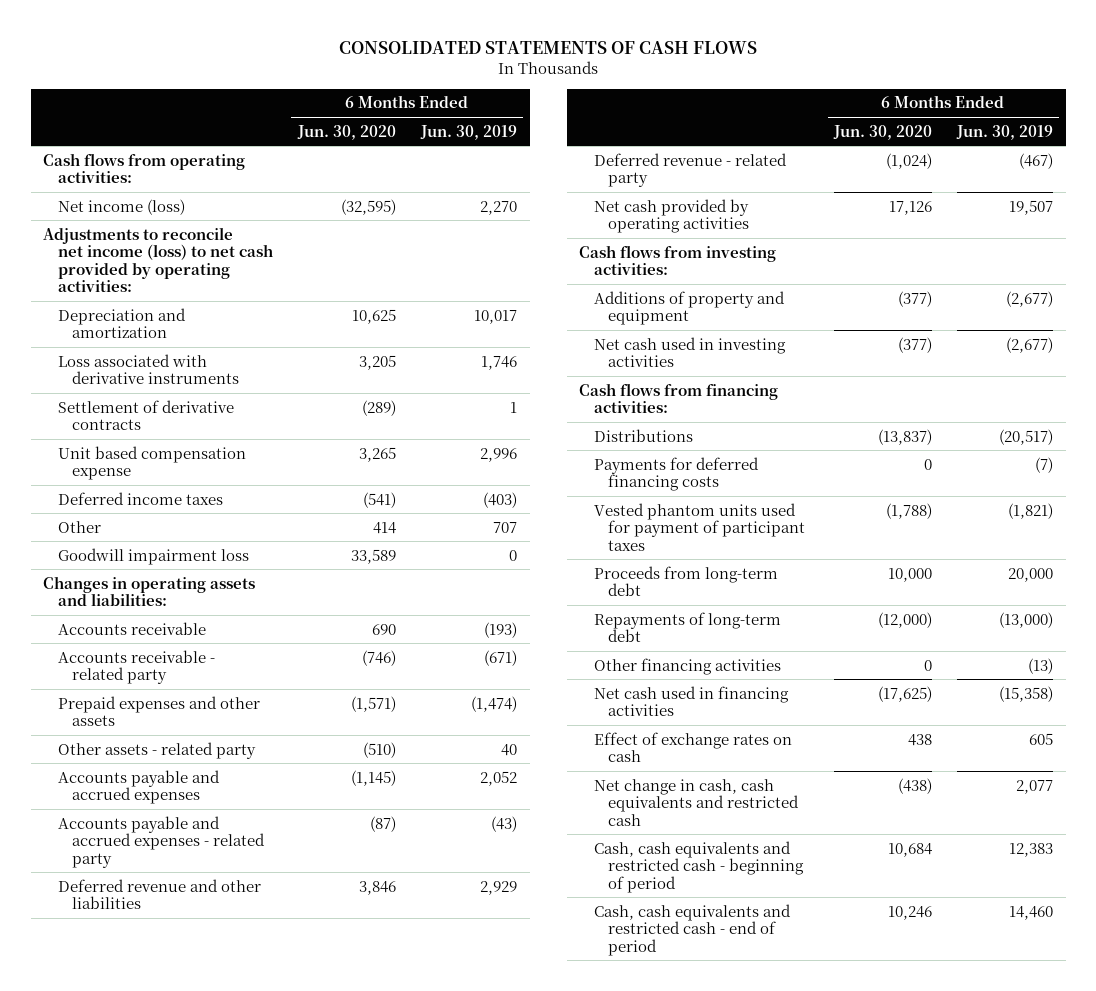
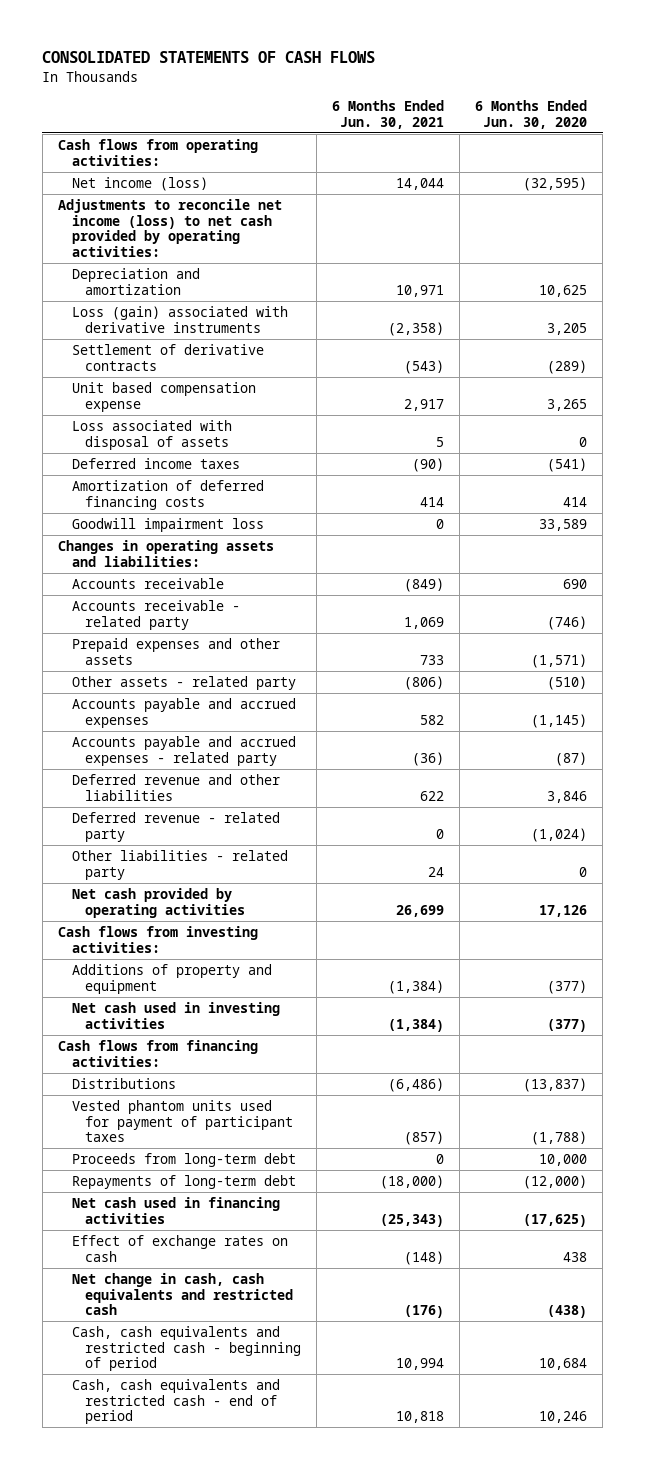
- | 6 Months Ended Jun. 30, 2020 | 6 Months Ended Jun. 30, 2019
+ | 6 Months Ended Jun. 30, 2021 | 6 Months Ended Jun. 30, 2020
- Loss associated with derivative instruments | 3,205 | 1,746
+ Loss (gain) associated with derivative instruments | (2,358) | 3,205
+ Loss associated with disposal of assets | 5 | 0
- Other | 414 | 707
+ Amortization of deferred financing costs | 414 | 414
+ Other liabilities - related party | 24 | 0
- Payments for deferred financing costs | 0 | (7)
- Other financing activities | 0 | (13)

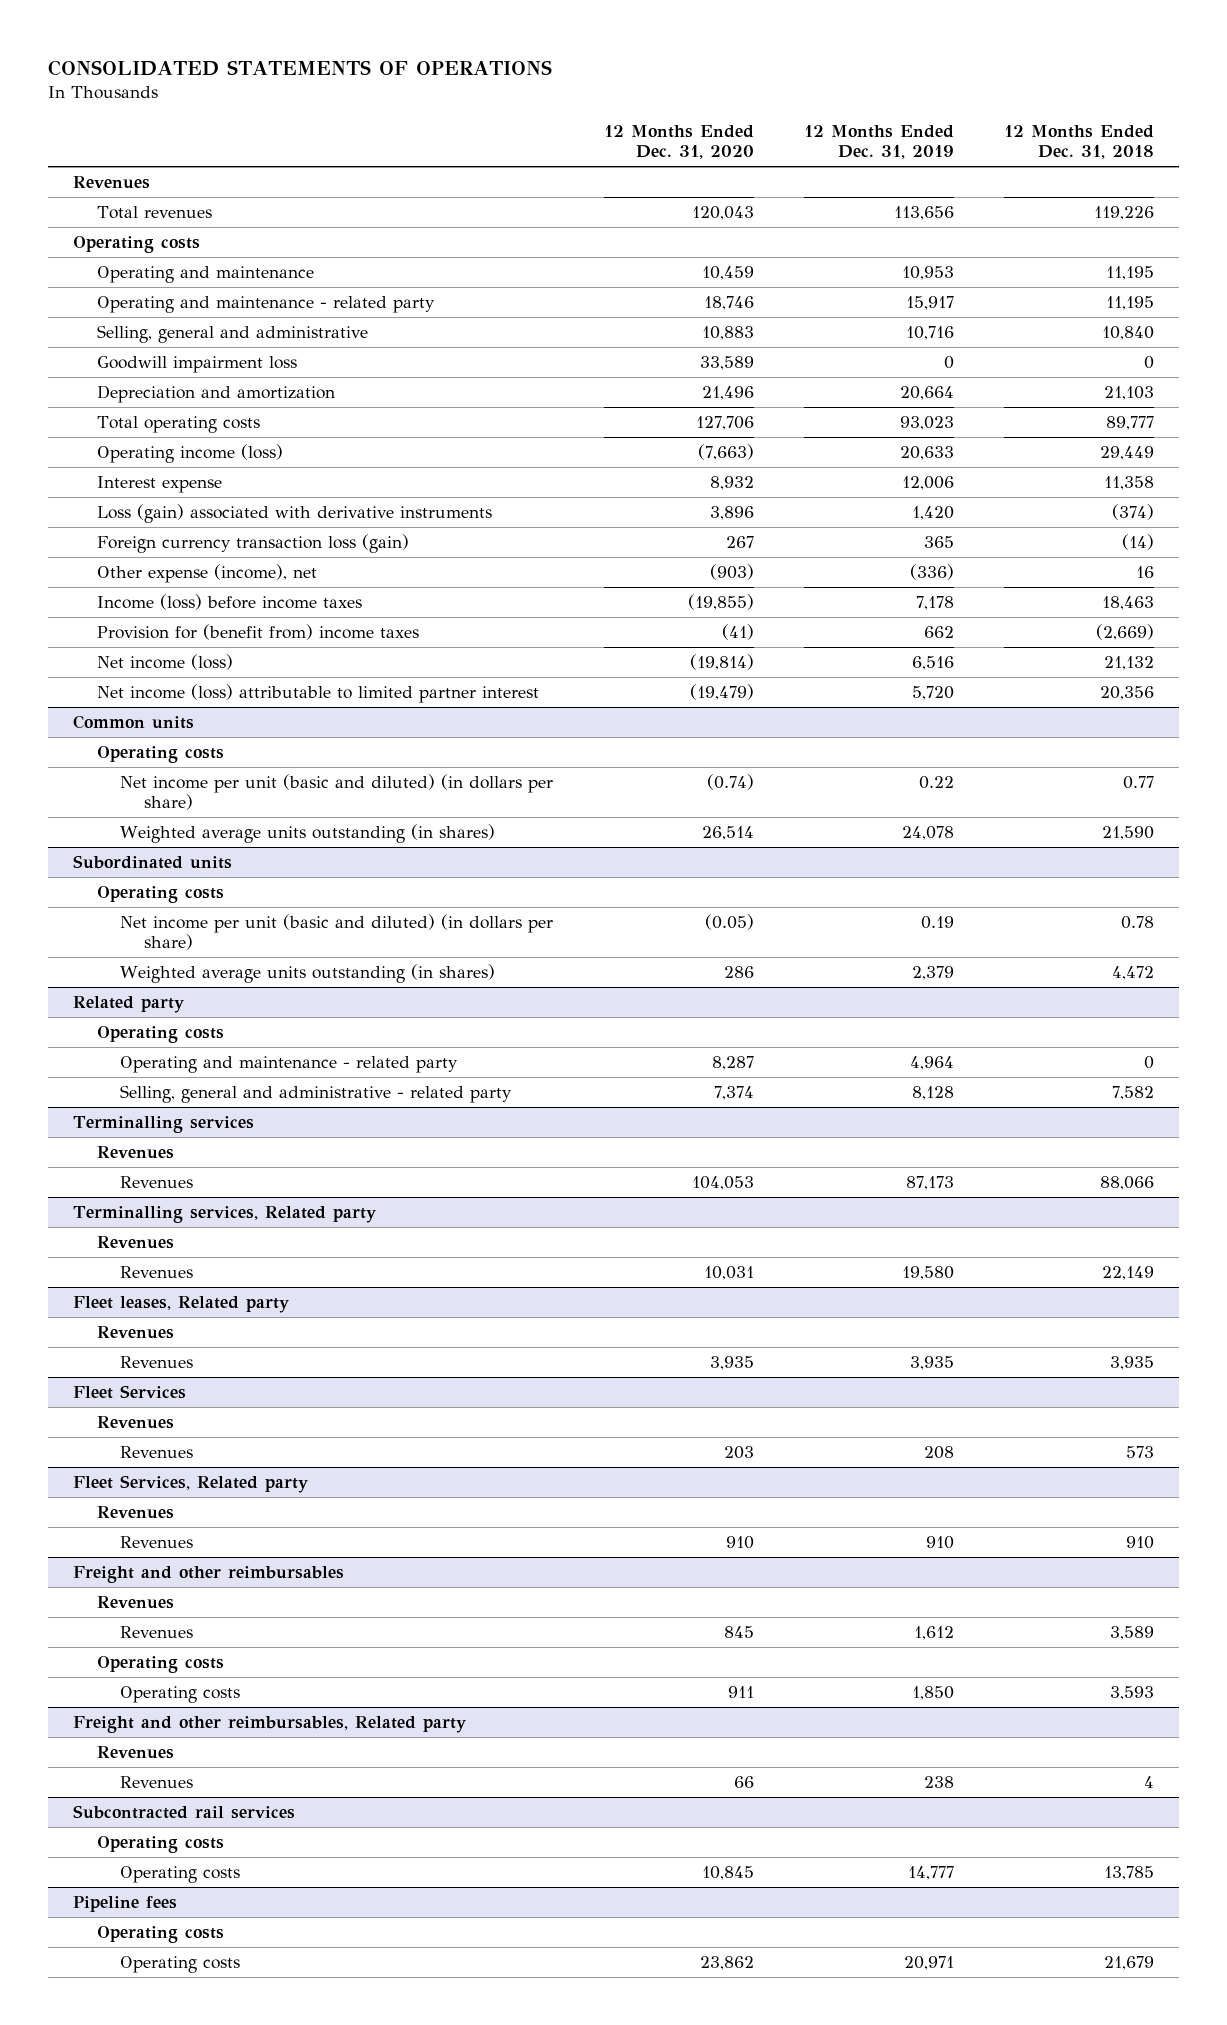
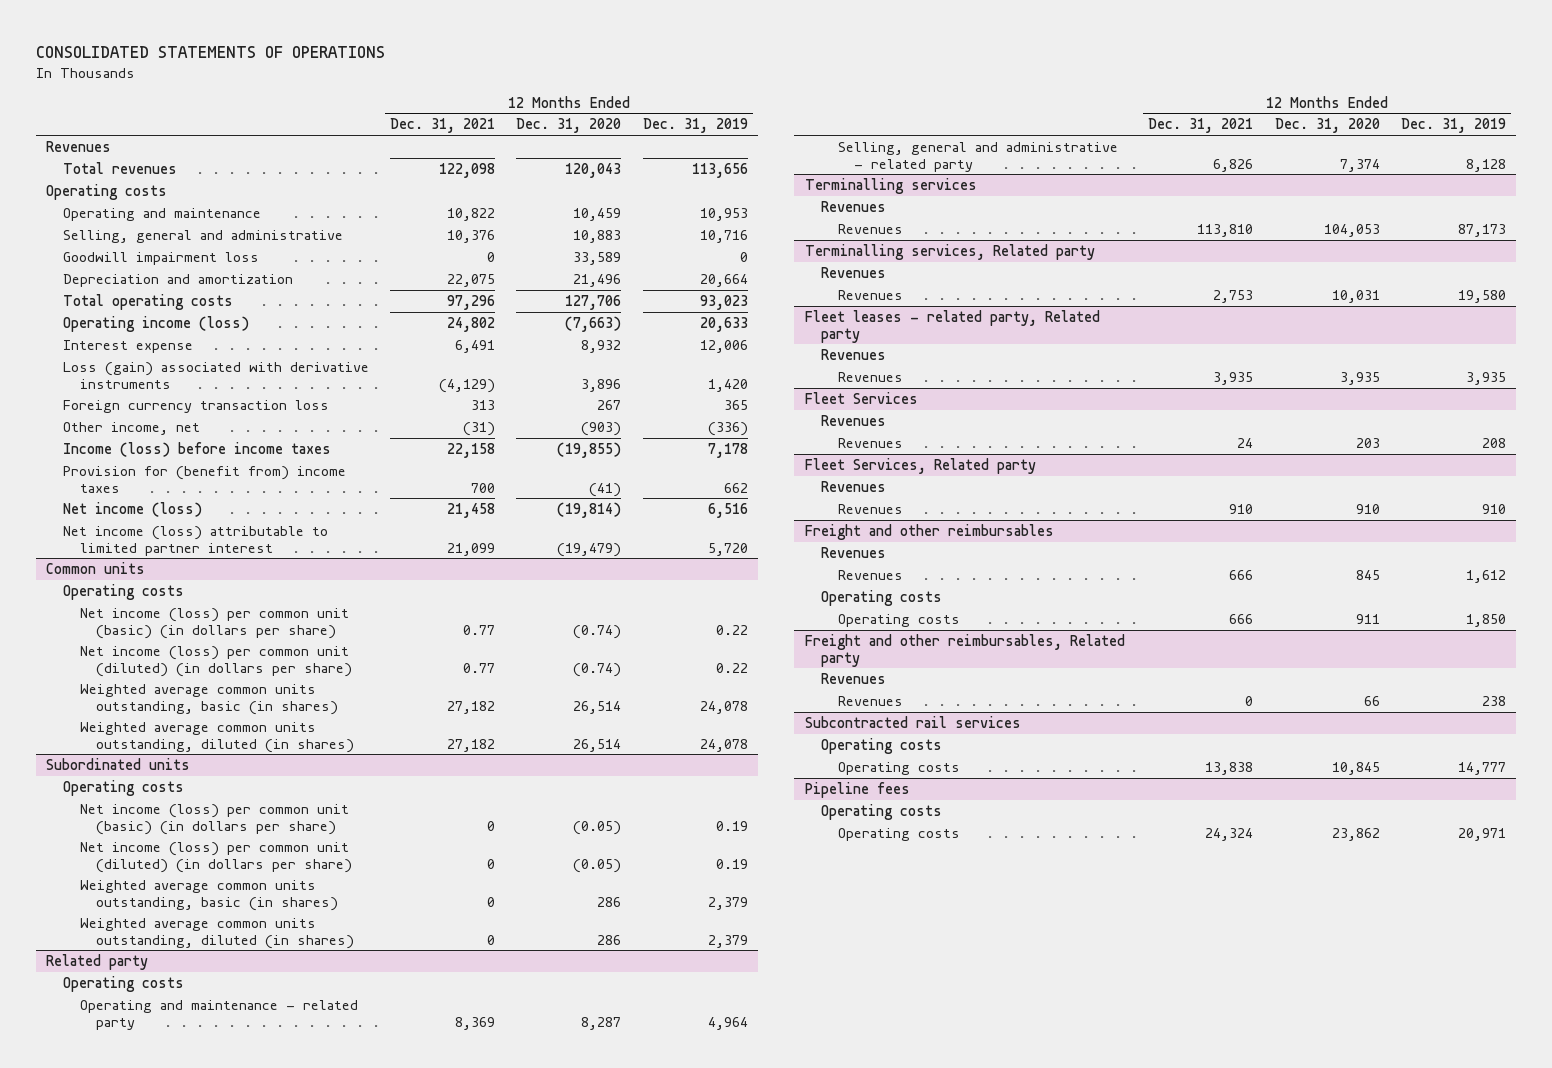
- | 12 Months Ended Dec. 31, 2020 | 12 Months Ended Dec. 31, 2019 | 12 Months Ended Dec. 31, 2018
+ | 12 Months Ended Dec. 31, 2021 | 12 Months Ended Dec. 31, 2020 | 12 Months Ended Dec. 31, 2019
- Operating and maintenance - related party | 18,746 | 15,917 | 11,195
- Foreign currency transaction loss (gain) | 267 | 365 | (14)
- Other expense (income), net | (903) | (336) | 16
+ Foreign currency transaction loss | 313 | 267 | 365
+ Other income, net | (31) | (903) | (336)
@ Common units
- Net income per unit (basic and diluted) (in dollars per share) | (0.74) | 0.22 | 0.77
- Weighted average units outstanding (in shares) | 26,514 | 24,078 | 21,590
+ Net income (loss) per common unit (basic) (in dollars per share) | 0.77 | (0.74) | 0.22
+ Net income (loss) per common unit (diluted) (in dollars per share) | 0.77 | (0.74) | 0.22
+ Weighted average common units outstanding, basic (in shares) | 27,182 | 26,514 | 24,078
+ Weighted average common units outstanding, diluted (in shares) | 27,182 | 26,514 | 24,078
@ Subordinated units
- Net income per unit (basic and diluted) (in dollars per share) | (0.05) | 0.19 | 0.78
- Weighted average units outstanding (in shares) | 286 | 2,379 | 4,472
+ Net income (loss) per common unit (basic) (in dollars per share) | 0 | (0.05) | 0.19
+ Net income (loss) per common unit (diluted) (in dollars per share) | 0 | (0.05) | 0.19
+ Weighted average common units outstanding, basic (in shares) | 0 | 286 | 2,379
+ Weighted average common units outstanding, diluted (in shares) | 0 | 286 | 2,379
- Fleet leases, Related party
+ Fleet leases - related party, Related party

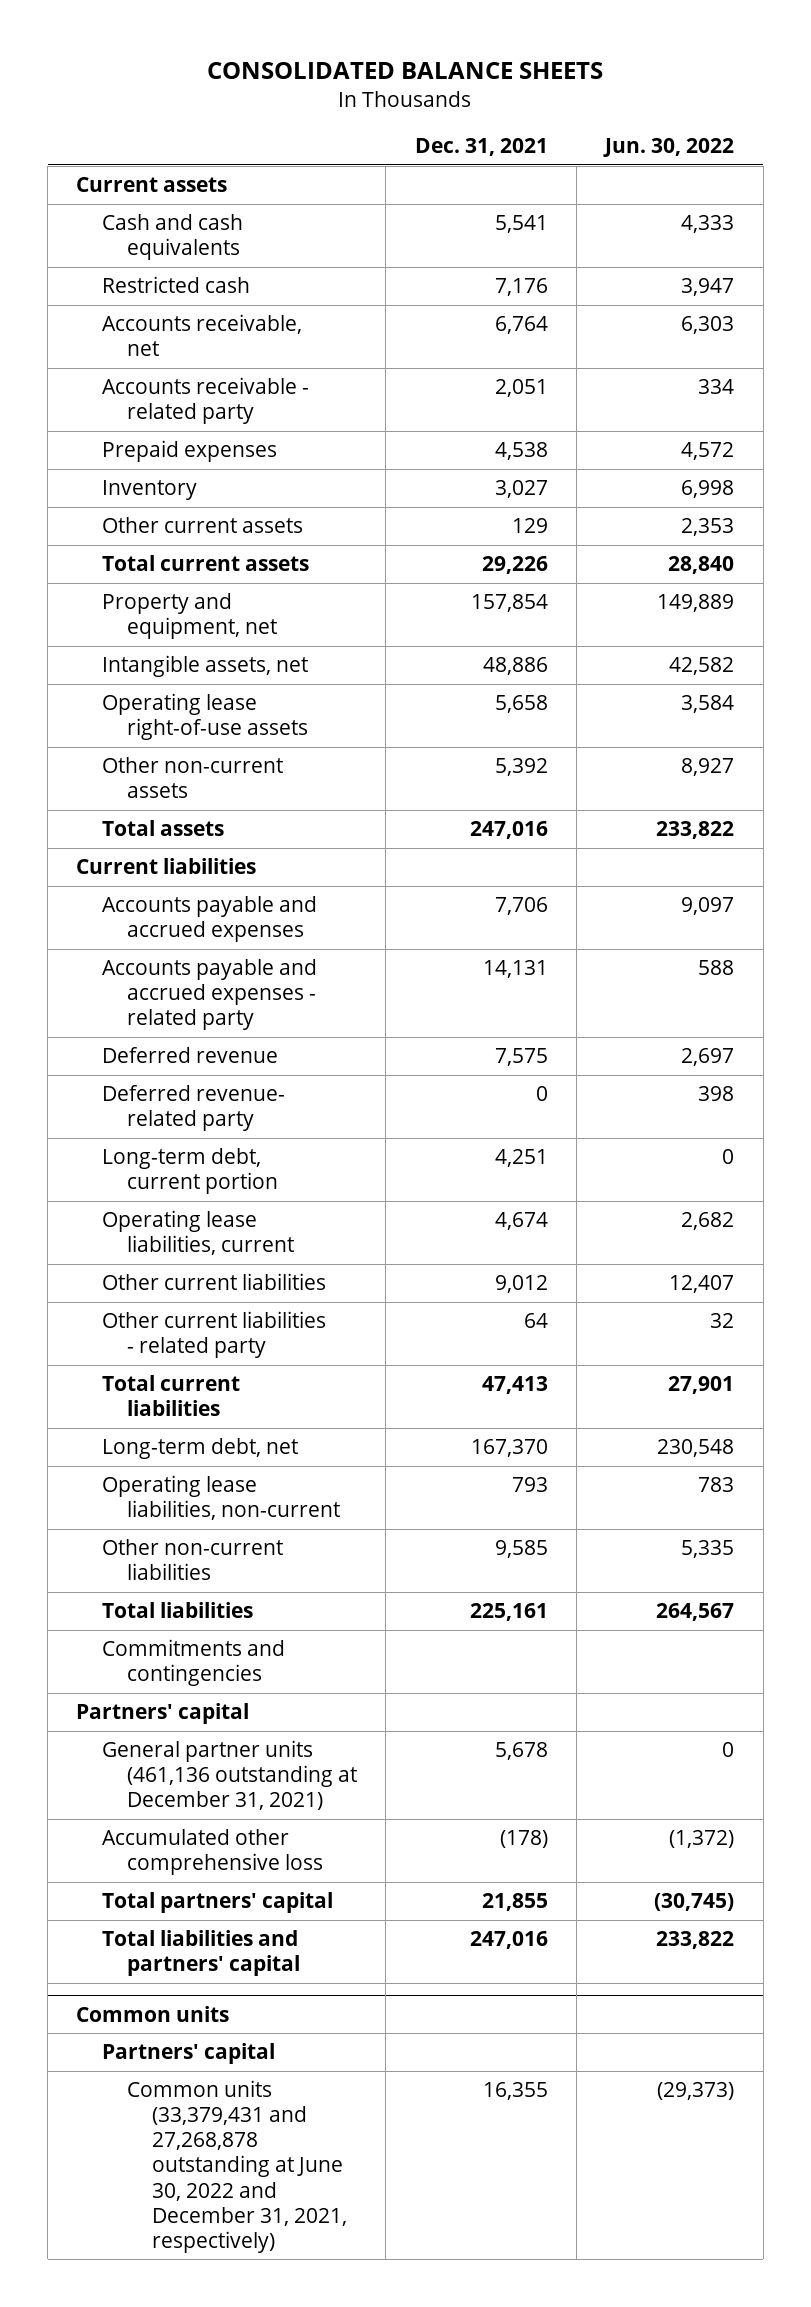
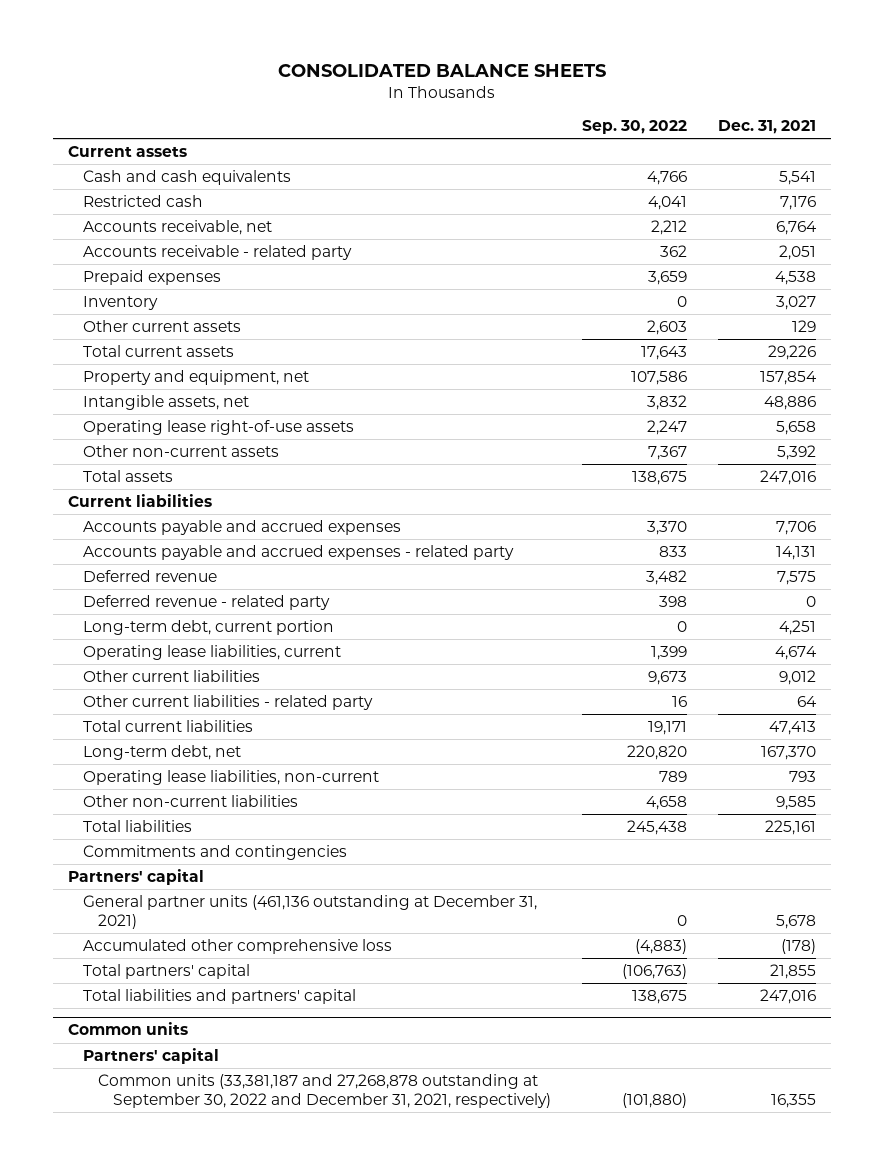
- | Dec. 31, 2021 | Jun. 30, 2022
+ | Sep. 30, 2022 | Dec. 31, 2021
- Deferred revenue- related party | 0 | 398
+ Deferred revenue - related party | 398 | 0
@ Common units
- Common units (33,379,431 and 27,268,878 outstanding at June 30, 2022 and December 31, 2021, respectively) | 16,355 | (29,373)
+ Common units (33,381,187 and 27,268,878 outstanding at September 30, 2022 and December 31, 2021, respectively) | (101,880) | 16,355

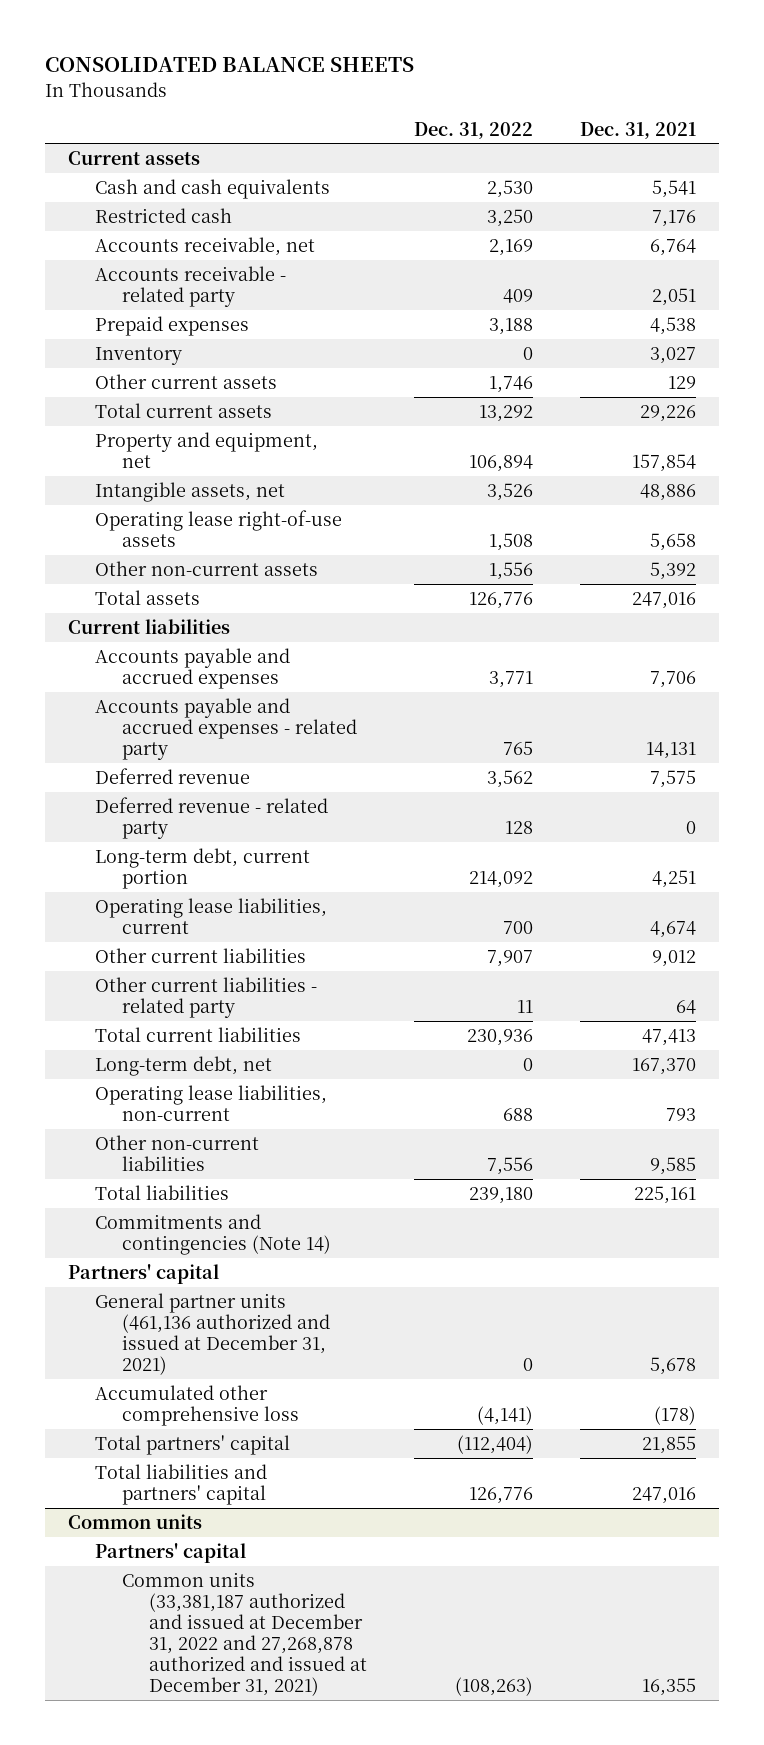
- | Sep. 30, 2022 | Dec. 31, 2021
+ | Dec. 31, 2022 | Dec. 31, 2021
- Commitments and contingencies
+ Commitments and contingencies (Note 14)
- General partner units (461,136 outstanding at December 31, 2021) | 0 | 5,678
+ General partner units (461,136 authorized and issued at December 31, 2021) | 0 | 5,678
@ Common units
- Common units (33,381,187 and 27,268,878 outstanding at September 30, 2022 and December 31, 2021, respectively) | (101,880) | 16,355
+ Common units (33,381,187 authorized and issued at December 31, 2022 and 27,268,878 authorized and issued at December 31, 2021) | (108,263) | 16,355

